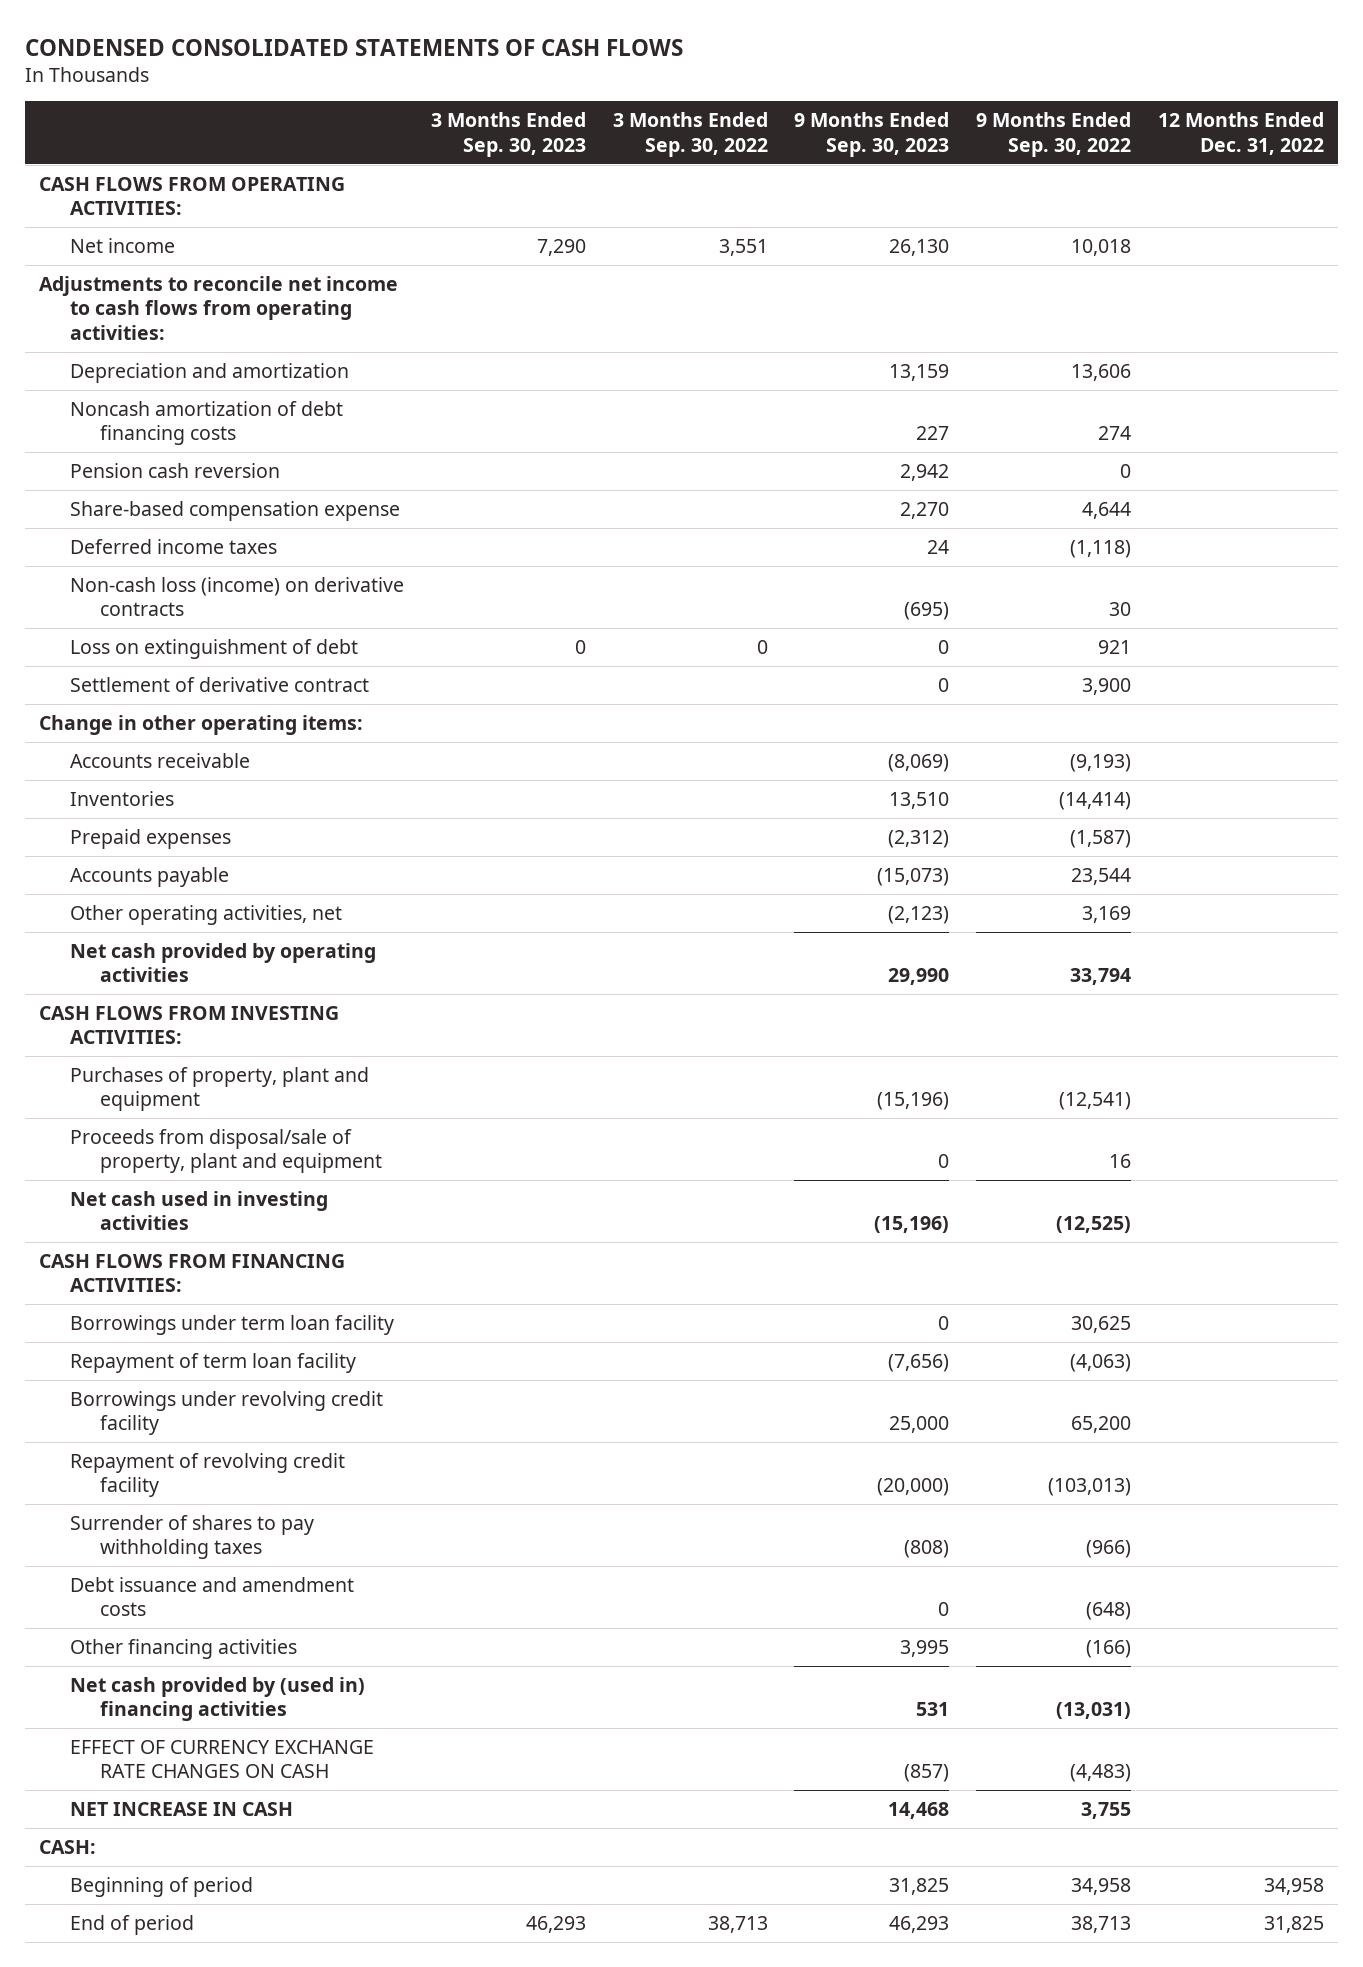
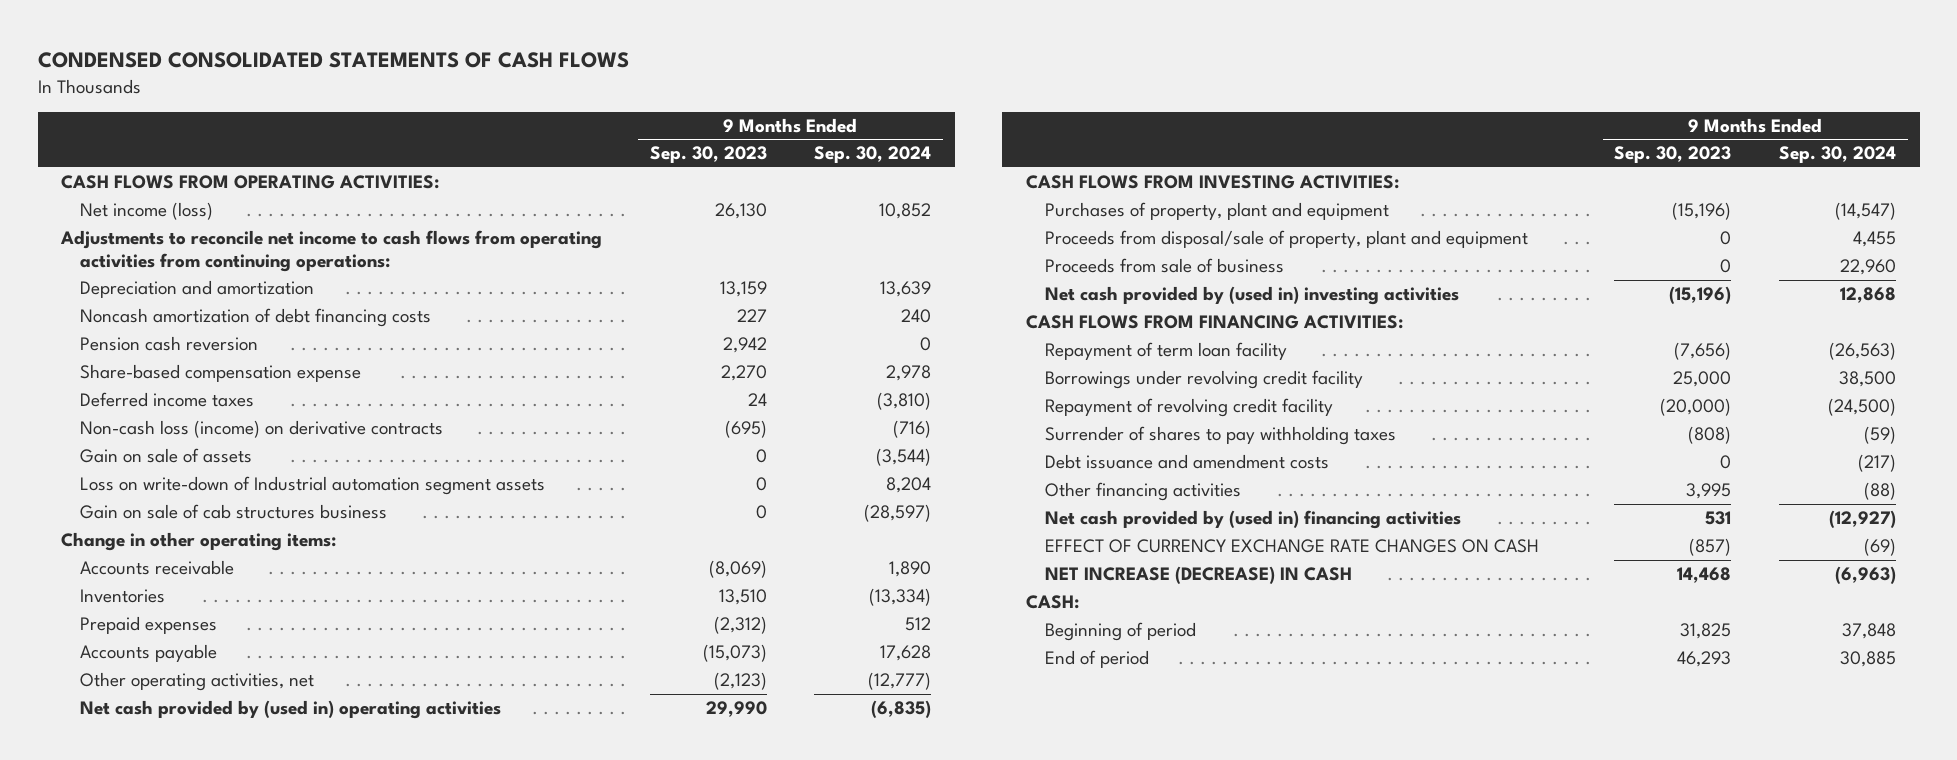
- | 3 Months Ended Sep. 30, 2023 | 3 Months Ended Sep. 30, 2022 | 9 Months Ended Sep. 30, 2023 | 9 Months Ended Sep. 30, 2022 | 12 Months Ended Dec. 31, 2022
+ | 9 Months Ended Sep. 30, 2023 | 9 Months Ended Sep. 30, 2024
- Net income | 7,290 | 3,551 | 26,130 | 10,018 |
- Adjustments to reconcile net income to cash flows from operating activities:
+ Net income (loss) | 26,130 | 10,852
+ Adjustments to reconcile net income to cash flows from operating activities from continuing operations:
- Loss on extinguishment of debt | 0 | 0 | 0 | 921 |
- Settlement of derivative contract | | | 0 | 3,900 |
+ Gain on sale of assets | 0 | (3,544)
+ Loss on write-down of Industrial automation segment assets | 0 | 8,204
+ Gain on sale of cab structures business | 0 | (28,597)
- Net cash provided by operating activities | | | 29,990 | 33,794 |
+ Net cash provided by (used in) operating activities | 29,990 | (6,835)
- Net cash used in investing activities | | | (15,196) | (12,525) |
+ Proceeds from sale of business | 0 | 22,960
+ Net cash provided by (used in) investing activities | (15,196) | 12,868
- Borrowings under term loan facility | | | 0 | 30,625 |
- NET INCREASE IN CASH | | | 14,468 | 3,755 |
+ NET INCREASE (DECREASE) IN CASH | 14,468 | (6,963)

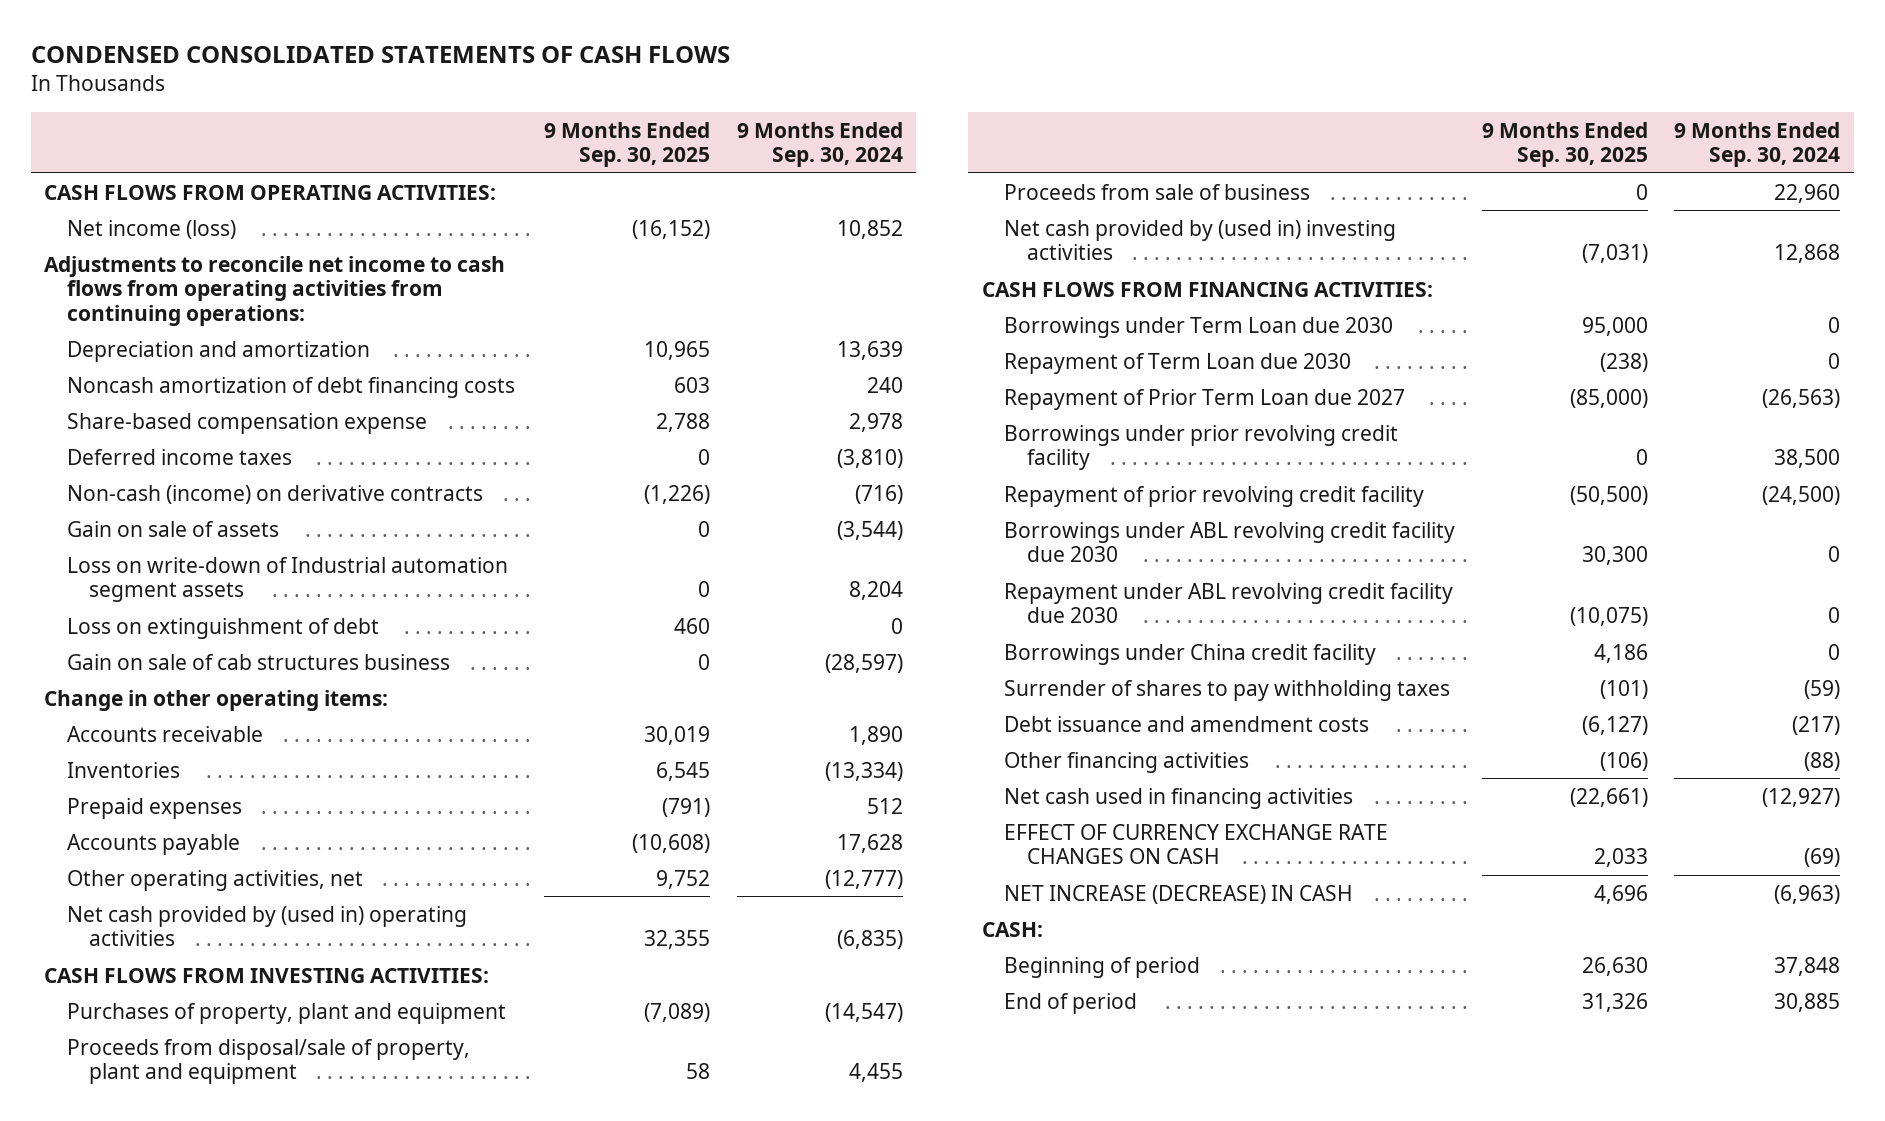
- | 9 Months Ended Sep. 30, 2023 | 9 Months Ended Sep. 30, 2024
+ | 9 Months Ended Sep. 30, 2025 | 9 Months Ended Sep. 30, 2024
- Pension cash reversion | 2,942 | 0
- Non-cash loss (income) on derivative contracts | (695) | (716)
+ Non-cash (income) on derivative contracts | (1,226) | (716)
+ Loss on extinguishment of debt | 460 | 0
- Repayment of term loan facility | (7,656) | (26,563)
- Borrowings under revolving credit facility | 25,000 | 38,500
- Repayment of revolving credit facility | (20,000) | (24,500)
+ Borrowings under Term Loan due 2030 | 95,000 | 0
+ Repayment of Term Loan due 2030 | (238) | 0
+ Repayment of Prior Term Loan due 2027 | (85,000) | (26,563)
+ Borrowings under prior revolving credit facility | 0 | 38,500
+ Repayment of prior revolving credit facility | (50,500) | (24,500)
+ Borrowings under ABL revolving credit facility due 2030 | 30,300 | 0
+ Repayment under ABL revolving credit facility due 2030 | (10,075) | 0
+ Borrowings under China credit facility | 4,186 | 0
- Net cash provided by (used in) financing activities | 531 | (12,927)
+ Net cash used in financing activities | (22,661) | (12,927)

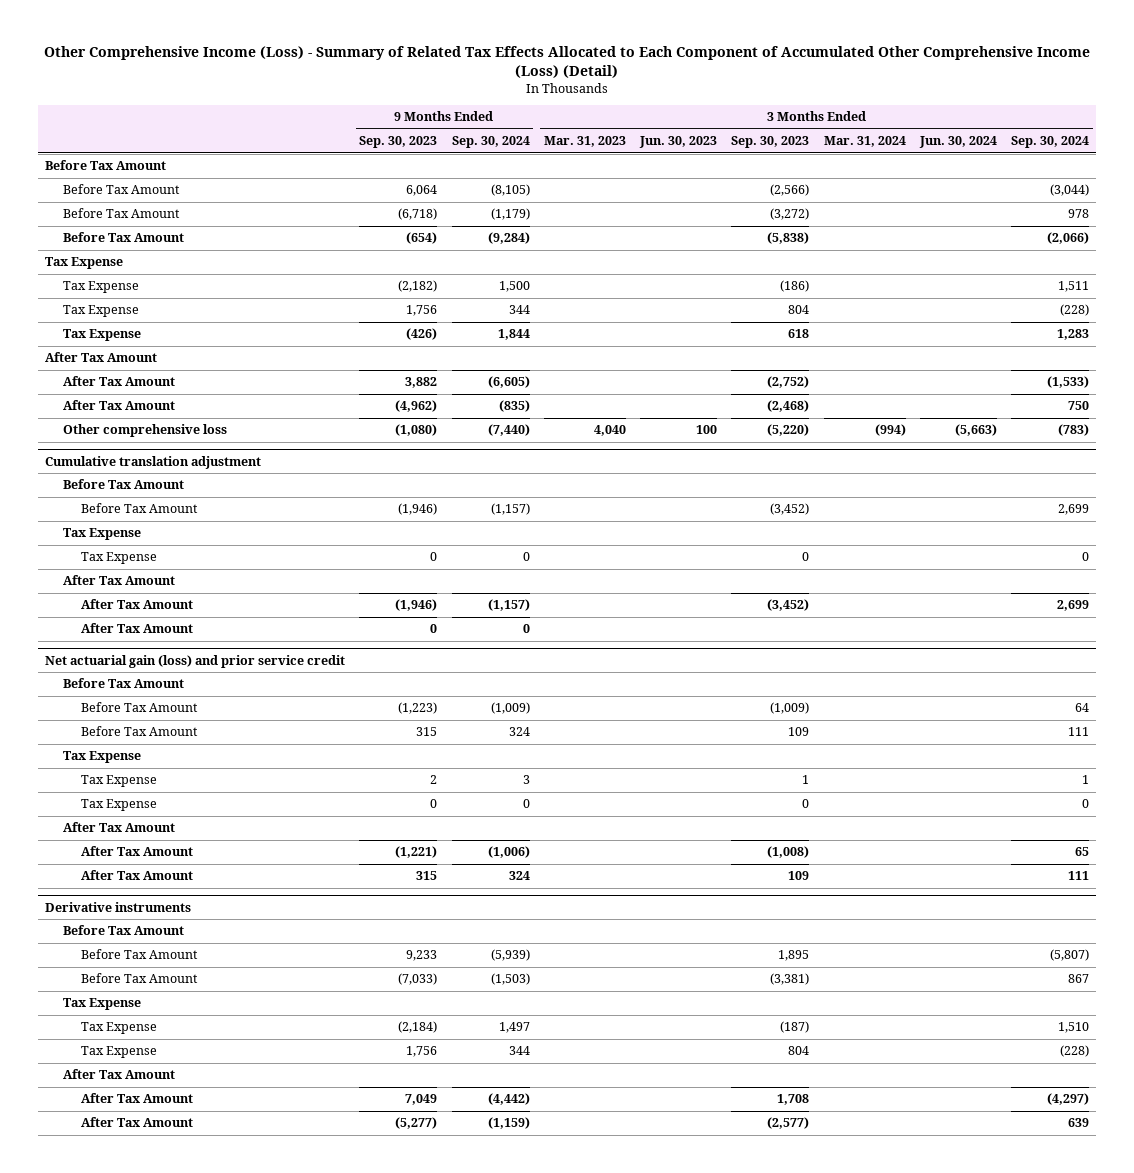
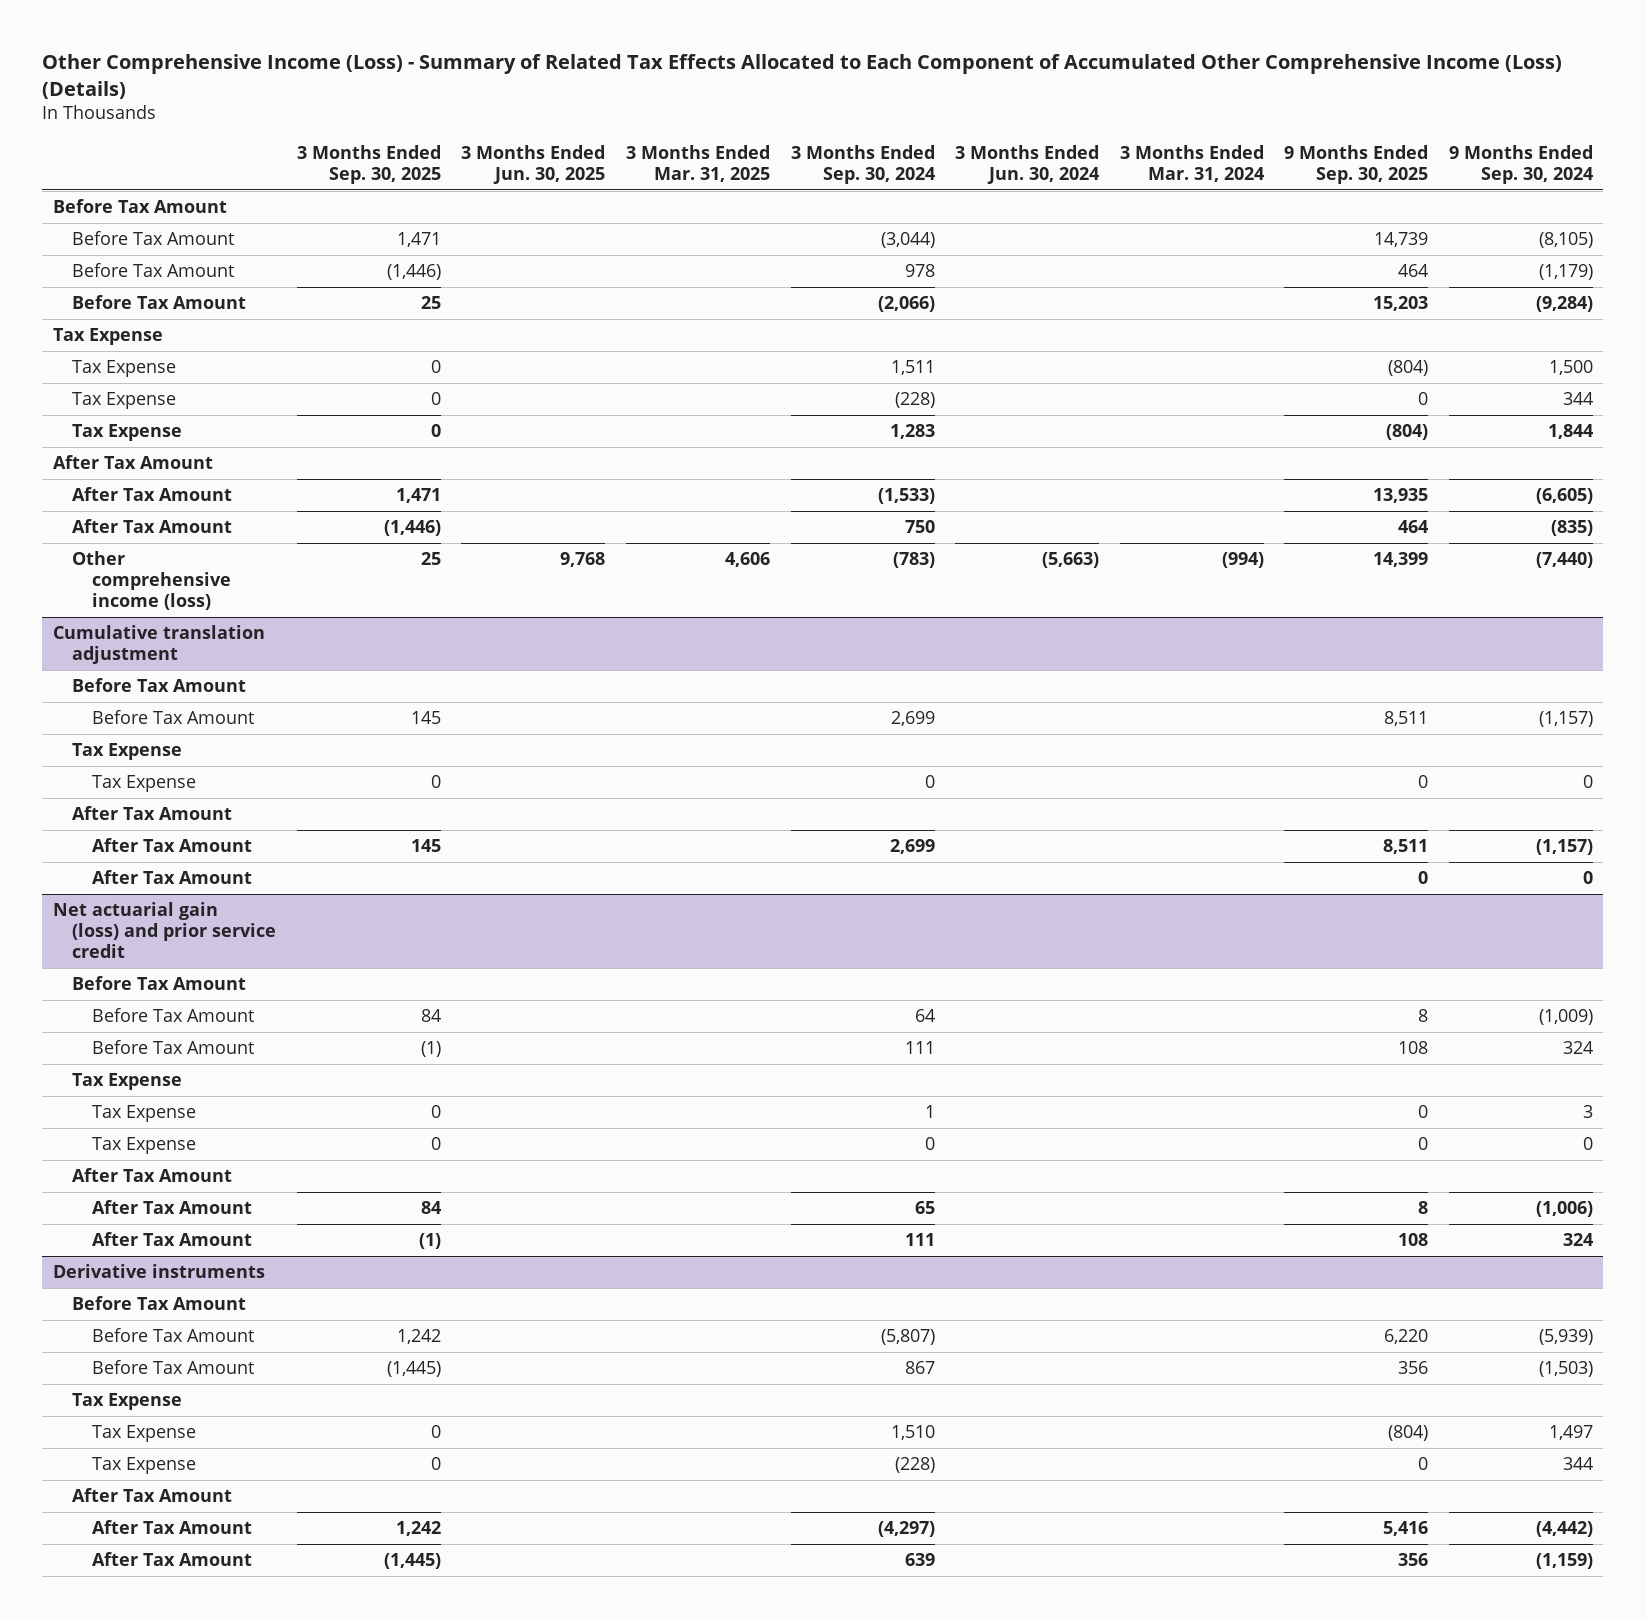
- Other Comprehensive Income (Loss) - Summary of Related Tax Effects Allocated to Each Component of Accumulated Other Comprehensive Income (Loss) (Detail)
+ Other Comprehensive Income (Loss) - Summary of Related Tax Effects Allocated to Each Component of Accumulated Other Comprehensive Income (Loss) (Details)
- | 9 Months Ended Sep. 30, 2023 | 9 Months Ended Sep. 30, 2024 | 3 Months Ended Mar. 31, 2023 | 3 Months Ended Jun. 30, 2023 | 3 Months Ended Sep. 30, 2023 | 3 Months Ended Mar. 31, 2024 | 3 Months Ended Jun. 30, 2024 | 3 Months Ended Sep. 30, 2024
+ | 3 Months Ended Sep. 30, 2025 | 3 Months Ended Jun. 30, 2025 | 3 Months Ended Mar. 31, 2025 | 3 Months Ended Sep. 30, 2024 | 3 Months Ended Jun. 30, 2024 | 3 Months Ended Mar. 31, 2024 | 9 Months Ended Sep. 30, 2025 | 9 Months Ended Sep. 30, 2024
- Other comprehensive loss | (1,080) | (7,440) | 4,040 | 100 | (5,220) | (994) | (5,663) | (783)
+ Other comprehensive income (loss) | 25 | 9,768 | 4,606 | (783) | (5,663) | (994) | 14,399 | (7,440)

